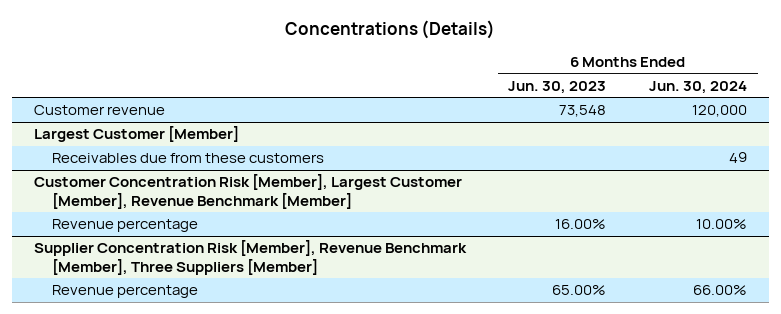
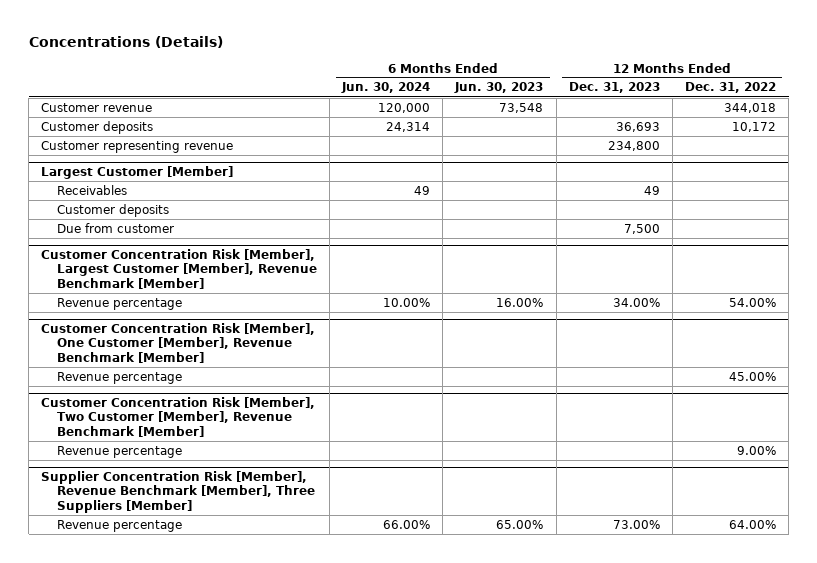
- | 6 Months Ended Jun. 30, 2023 | 6 Months Ended Jun. 30, 2024
+ | 6 Months Ended Jun. 30, 2024 | 6 Months Ended Jun. 30, 2023 | 12 Months Ended Dec. 31, 2023 | 12 Months Ended Dec. 31, 2022
+ Customer deposits | 24,314 | | 36,693 | 10,172
+ Customer representing revenue | | | 234,800 |
@ Largest Customer [Member]
- Receivables due from these customers | | 49
+ Receivables | 49 | | 49 |
+ Customer deposits
+ Due from customer | | | 7,500 |
+ Customer Concentration Risk [Member], One Customer [Member], Revenue Benchmark [Member]
+ Revenue percentage | | | | 45.00%
+ Customer Concentration Risk [Member], Two Customer [Member], Revenue Benchmark [Member]
+ Revenue percentage | | | | 9.00%

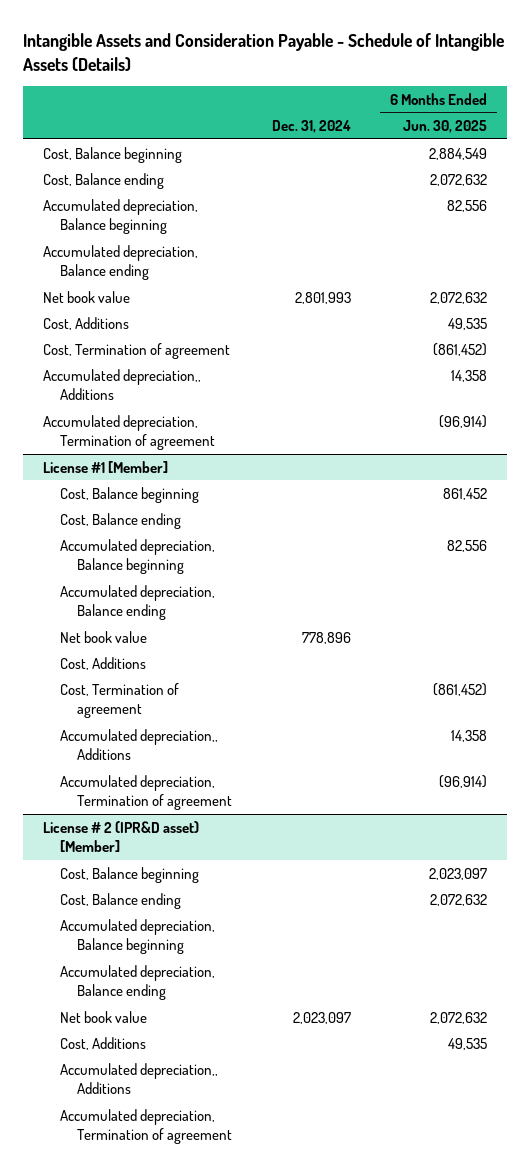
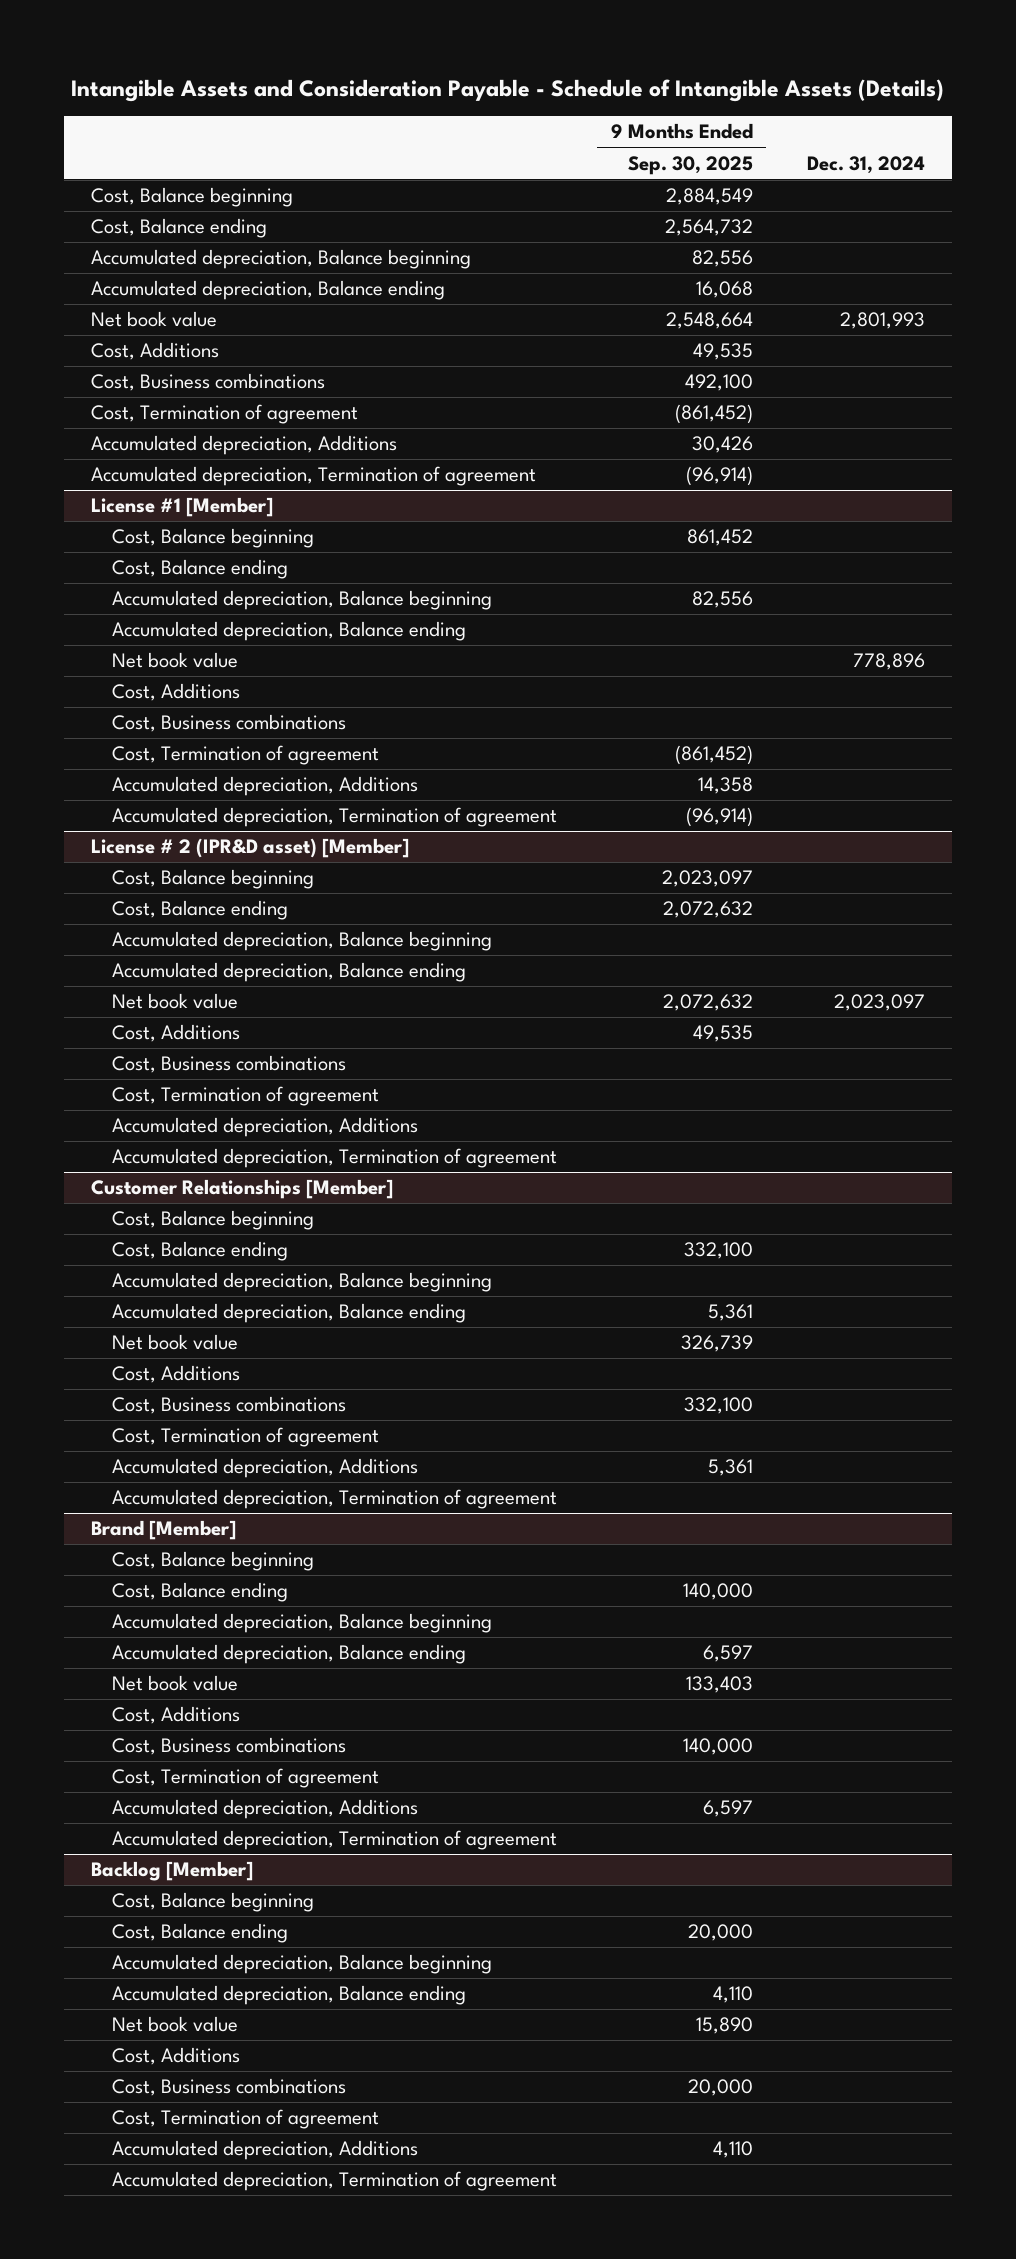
- | Dec. 31, 2024 | 6 Months Ended Jun. 30, 2025
+ | 9 Months Ended Sep. 30, 2025 | Dec. 31, 2024
+ Cost, Business combinations | 492,100 |
- Accumulated depreciation,, Additions | | 14,358
+ Accumulated depreciation, Additions | 30,426 |
@ License #1 [Member]
+ Cost, Business combinations
- Accumulated depreciation,, Additions | | 14,358
+ Accumulated depreciation, Additions | 14,358 |
@ License # 2 (IPR&D asset) [Member]
- Accumulated depreciation,, Additions
+ Cost, Business combinations
+ Cost, Termination of agreement
+ Accumulated depreciation, Additions
+ Customer Relationships [Member]
+ Cost, Balance beginning
+ Cost, Balance ending | 332,100 |
+ Accumulated depreciation, Balance beginning
+ Accumulated depreciation, Balance ending | 5,361 |
+ Net book value | 326,739 |
+ Cost, Additions
+ Cost, Business combinations | 332,100 |
+ Cost, Termination of agreement
+ Accumulated depreciation, Additions | 5,361 |
+ Accumulated depreciation, Termination of agreement
+ Brand [Member]
+ Cost, Balance beginning
+ Cost, Balance ending | 140,000 |
+ Accumulated depreciation, Balance beginning
+ Accumulated depreciation, Balance ending | 6,597 |
+ Net book value | 133,403 |
+ Cost, Additions
+ Cost, Business combinations | 140,000 |
+ Cost, Termination of agreement
+ Accumulated depreciation, Additions | 6,597 |
+ Accumulated depreciation, Termination of agreement
+ Backlog [Member]
+ Cost, Balance beginning
+ Cost, Balance ending | 20,000 |
+ Accumulated depreciation, Balance beginning
+ Accumulated depreciation, Balance ending | 4,110 |
+ Net book value | 15,890 |
+ Cost, Additions
+ Cost, Business combinations | 20,000 |
+ Cost, Termination of agreement
+ Accumulated depreciation, Additions | 4,110 |
+ Accumulated depreciation, Termination of agreement

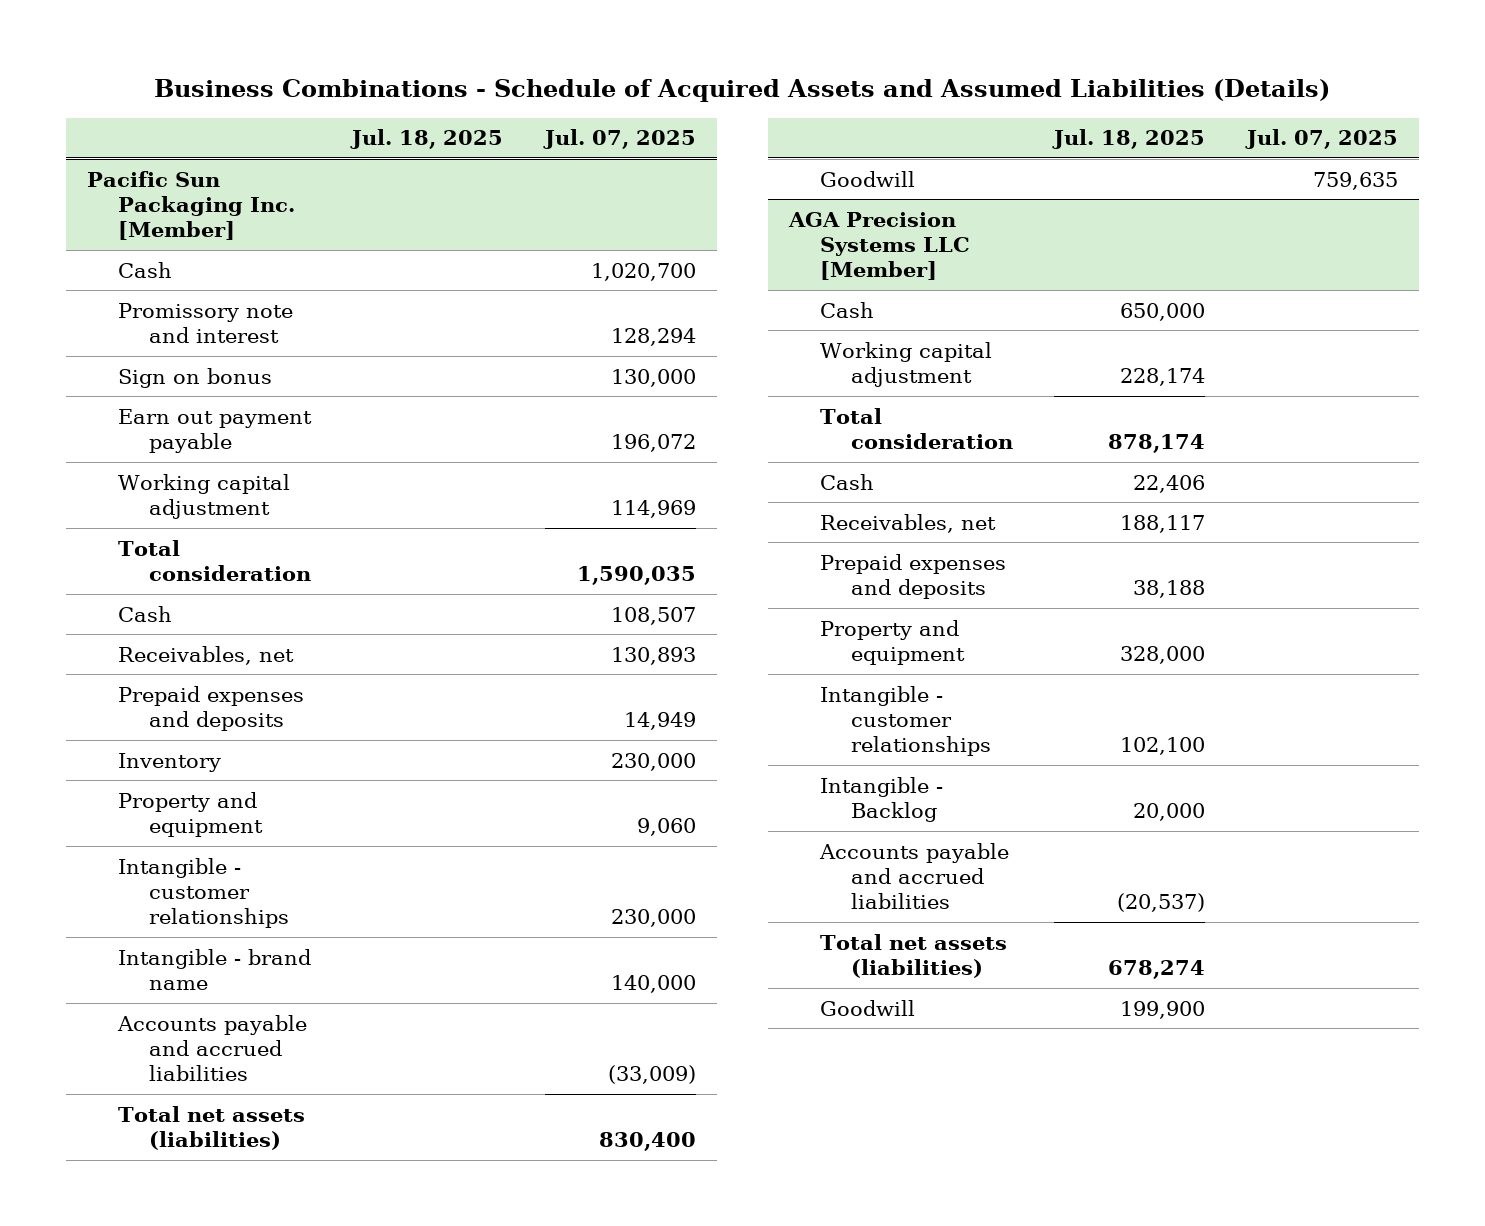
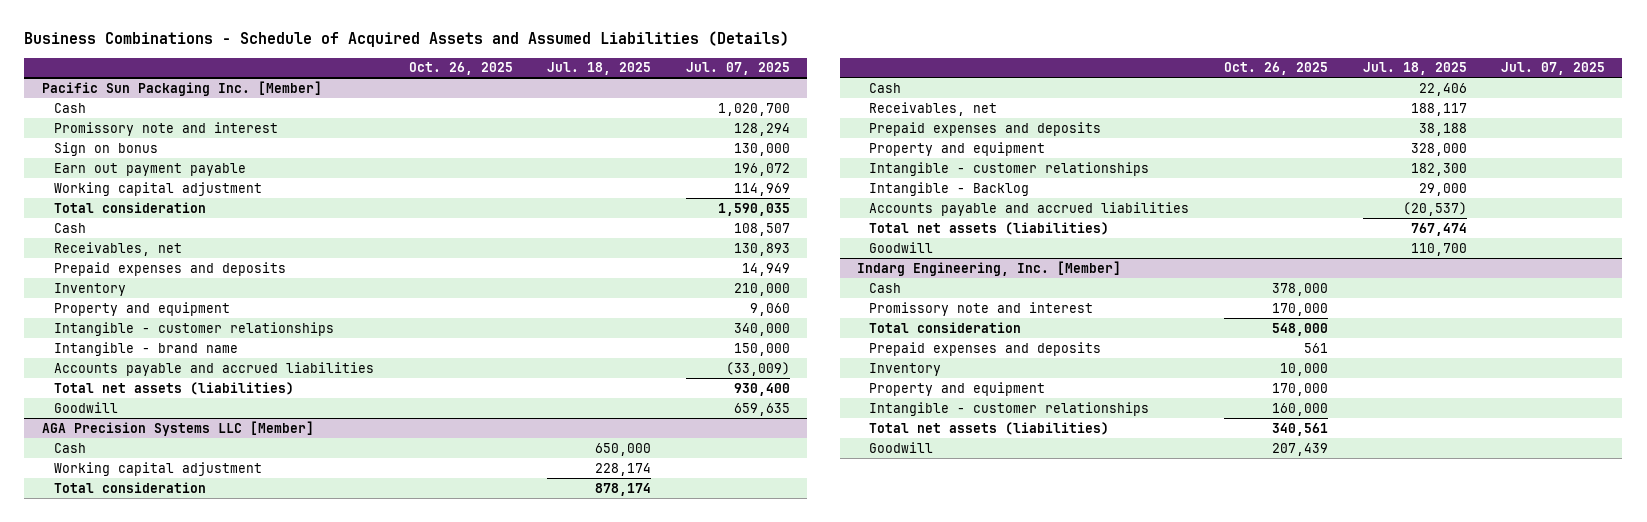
- | Jul. 18, 2025 | Jul. 07, 2025
+ | Oct. 26, 2025 | Jul. 18, 2025 | Jul. 07, 2025
@ Pacific Sun Packaging Inc. [Member]
- Inventory | | 230,000
+ Inventory | | | 210,000
- Intangible - customer relationships | | 230,000
- Intangible - brand name | | 140,000
+ Intangible - customer relationships | | | 340,000
+ Intangible - brand name | | | 150,000
- Total net assets (liabilities) | | 830,400
- Goodwill | | 759,635
+ Total net assets (liabilities) | | | 930,400
+ Goodwill | | | 659,635
@ AGA Precision Systems LLC [Member]
- Intangible - customer relationships | 102,100 |
- Intangible - Backlog | 20,000 |
+ Intangible - customer relationships | | 182,300 |
+ Intangible - Backlog | | 29,000 |
- Total net assets (liabilities) | 678,274 |
- Goodwill | 199,900 |
+ Total net assets (liabilities) | | 767,474 |
+ Goodwill | | 110,700 |
+ Indarg Engineering, Inc. [Member]
+ Cash | 378,000 | |
+ Promissory note and interest | 170,000 | |
+ Total consideration | 548,000 | |
+ Prepaid expenses and deposits | 561 | |
+ Inventory | 10,000 | |
+ Property and equipment | 170,000 | |
+ Intangible - customer relationships | 160,000 | |
+ Total net assets (liabilities) | 340,561 | |
+ Goodwill | 207,439 | |

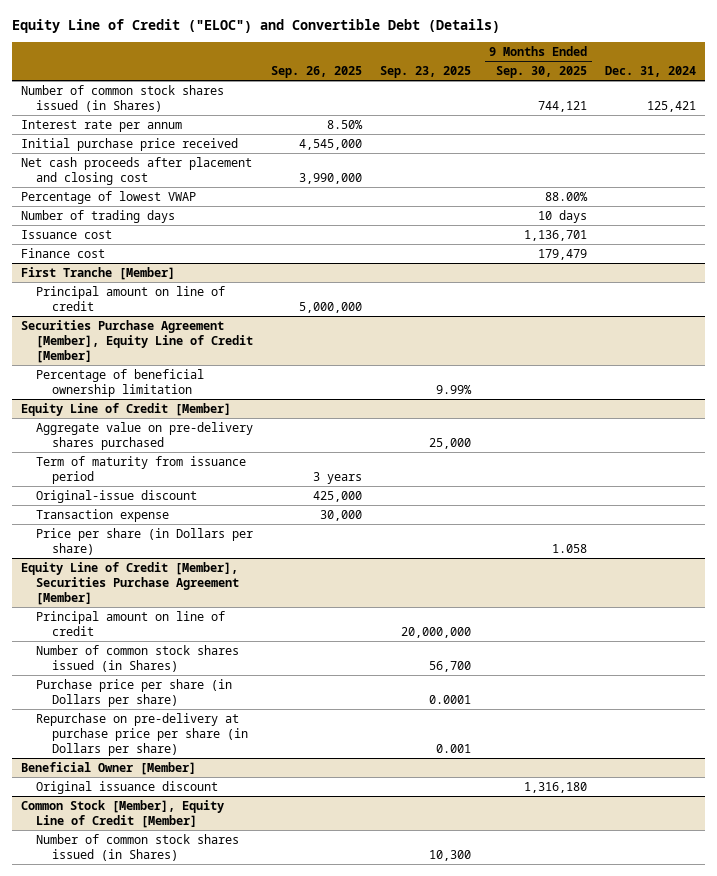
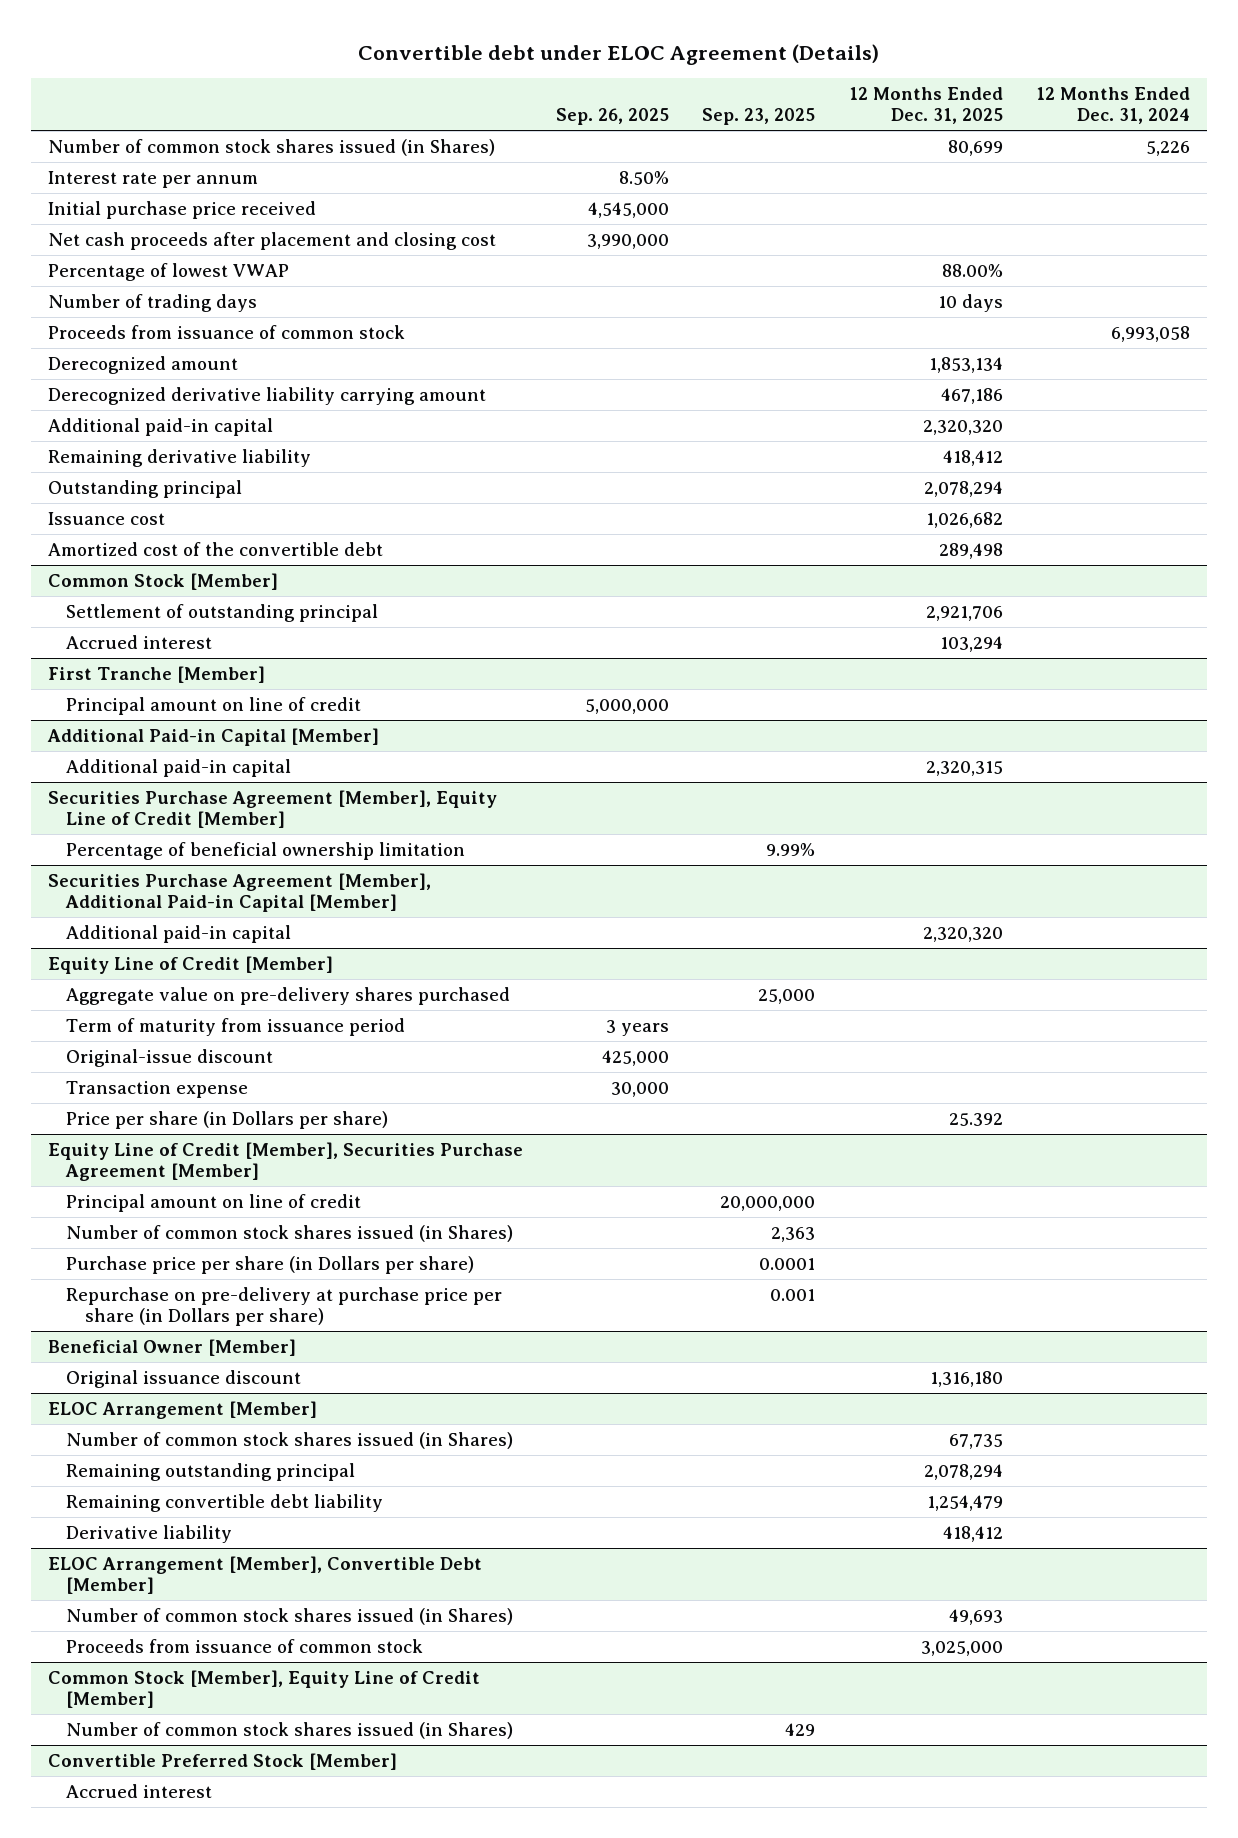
- Equity Line of Credit ("ELOC") and Convertible Debt (Details)
+ Convertible debt under ELOC Agreement (Details)
- | Sep. 26, 2025 | Sep. 23, 2025 | 9 Months Ended Sep. 30, 2025 | Dec. 31, 2024
+ | Sep. 26, 2025 | Sep. 23, 2025 | 12 Months Ended Dec. 31, 2025 | 12 Months Ended Dec. 31, 2024
+ Proceeds from issuance of common stock | | | | 6,993,058
+ Derecognized amount | | | 1,853,134 |
+ Derecognized derivative liability carrying amount | | | 467,186 |
+ Additional paid-in capital | | | 2,320,320 |
+ Remaining derivative liability | | | 418,412 |
+ Outstanding principal | | | 2,078,294 |
- Finance cost | | | 179,479 |
+ Amortized cost of the convertible debt | | | 289,498 |
+ Common Stock [Member]
+ Settlement of outstanding principal | | | 2,921,706 |
+ Accrued interest | | | 103,294 |
+ Additional Paid-in Capital [Member]
+ Additional paid-in capital | | | 2,320,315 |
+ Securities Purchase Agreement [Member], Additional Paid-in Capital [Member]
+ Additional paid-in capital | | | 2,320,320 |
@ Equity Line of Credit [Member], Securities Purchase Agreement [Member]
- Number of common stock shares issued (in Shares) | | 56,700 | |
+ Number of common stock shares issued (in Shares) | | 2,363 | |
+ ELOC Arrangement [Member]
+ Number of common stock shares issued (in Shares) | | | 67,735 |
+ Remaining outstanding principal | | | 2,078,294 |
+ Remaining convertible debt liability | | | 1,254,479 |
+ Derivative liability | | | 418,412 |
+ ELOC Arrangement [Member], Convertible Debt [Member]
+ Number of common stock shares issued (in Shares) | | | 49,693 |
+ Proceeds from issuance of common stock | | | 3,025,000 |
@ Common Stock [Member], Equity Line of Credit [Member]
- Number of common stock shares issued (in Shares) | | 10,300 | |
+ Number of common stock shares issued (in Shares) | | 429 | |
+ Convertible Preferred Stock [Member]
+ Accrued interest

